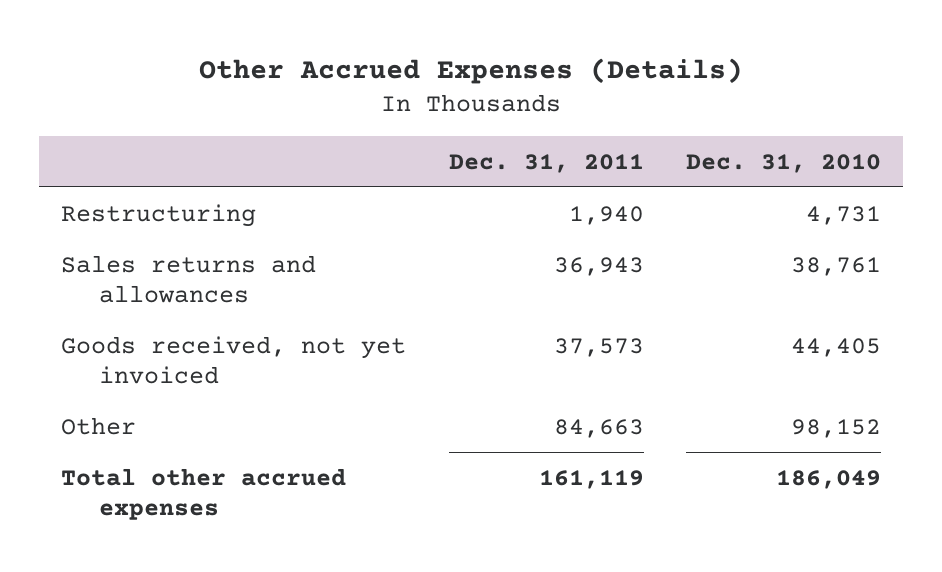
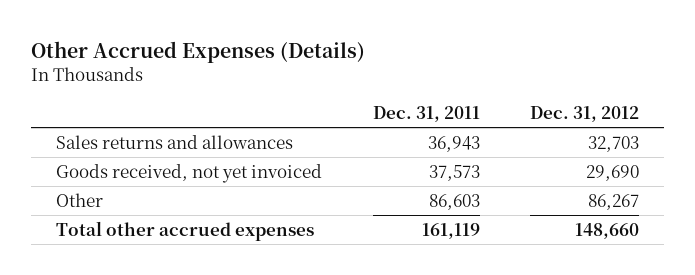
- | Dec. 31, 2011 | Dec. 31, 2010
+ | Dec. 31, 2011 | Dec. 31, 2012
- Restructuring | 1,940 | 4,731
- Other | 84,663 | 98,152
+ Other | 86,603 | 86,267

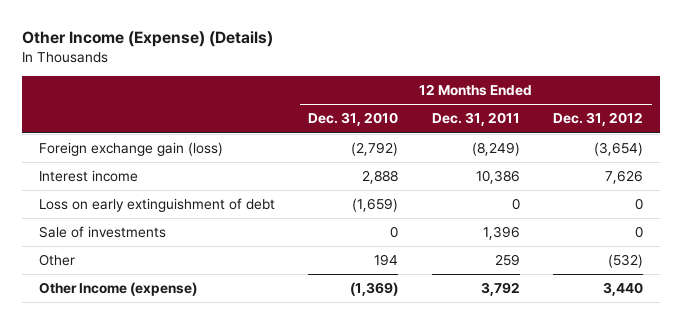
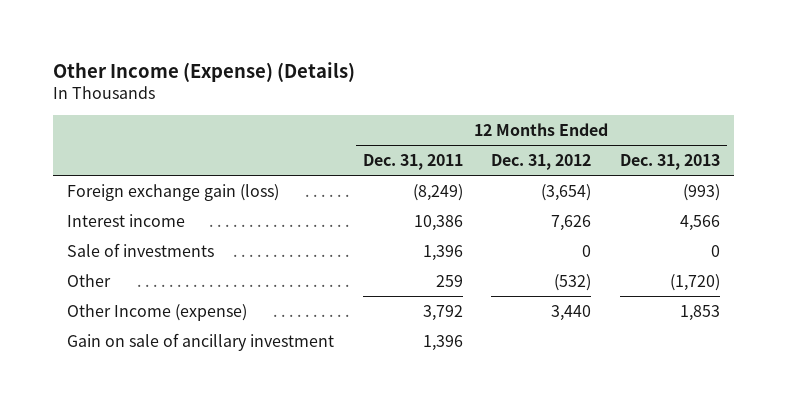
- | 12 Months Ended Dec. 31, 2010 | 12 Months Ended Dec. 31, 2011 | 12 Months Ended Dec. 31, 2012
+ | 12 Months Ended Dec. 31, 2011 | 12 Months Ended Dec. 31, 2012 | 12 Months Ended Dec. 31, 2013
- Loss on early extinguishment of debt | (1,659) | 0 | 0
+ Gain on sale of ancillary investment | 1,396 | |

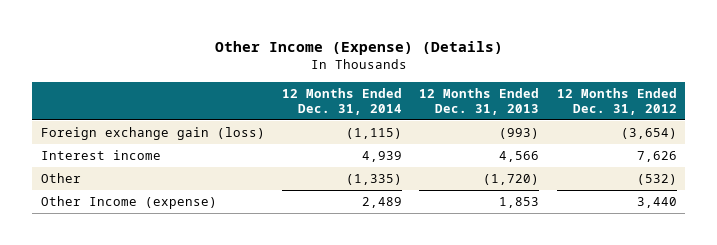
- | 12 Months Ended Dec. 31, 2011 | 12 Months Ended Dec. 31, 2012 | 12 Months Ended Dec. 31, 2013
+ | 12 Months Ended Dec. 31, 2014 | 12 Months Ended Dec. 31, 2013 | 12 Months Ended Dec. 31, 2012
- Sale of investments | 1,396 | 0 | 0
- Gain on sale of ancillary investment | 1,396 | |

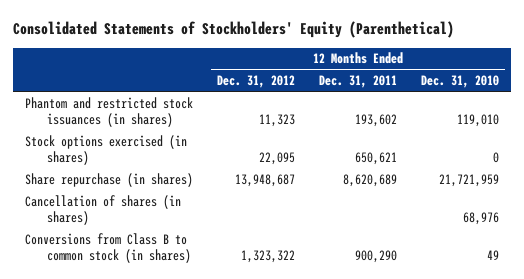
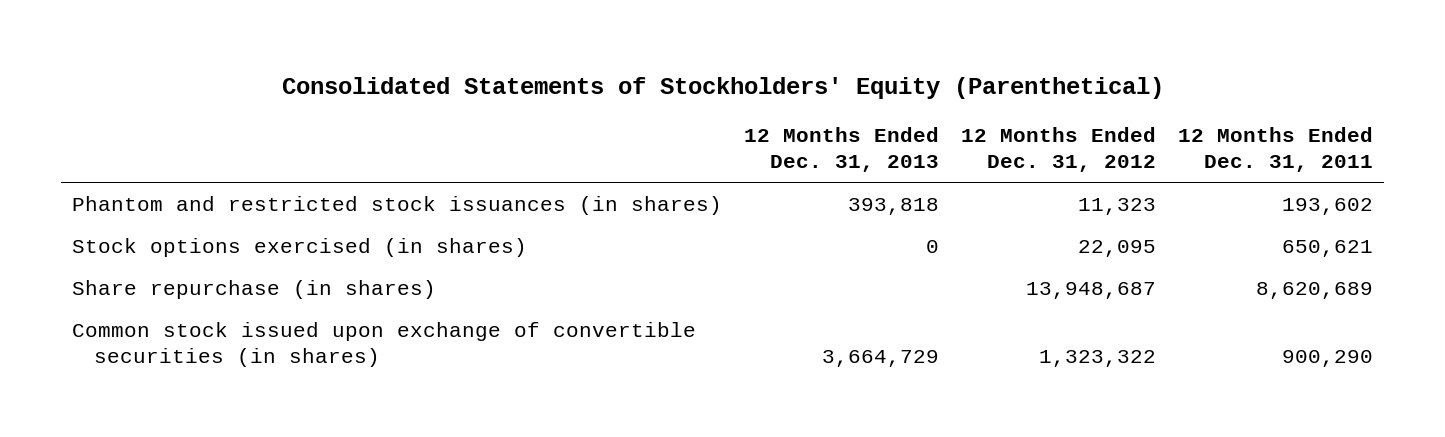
- | 12 Months Ended Dec. 31, 2012 | 12 Months Ended Dec. 31, 2011 | 12 Months Ended Dec. 31, 2010
+ | 12 Months Ended Dec. 31, 2013 | 12 Months Ended Dec. 31, 2012 | 12 Months Ended Dec. 31, 2011
- Cancellation of shares (in shares) | | | 68,976
- Conversions from Class B to common stock (in shares) | 1,323,322 | 900,290 | 49
+ Common stock issued upon exchange of convertible securities (in shares) | 3,664,729 | 1,323,322 | 900,290

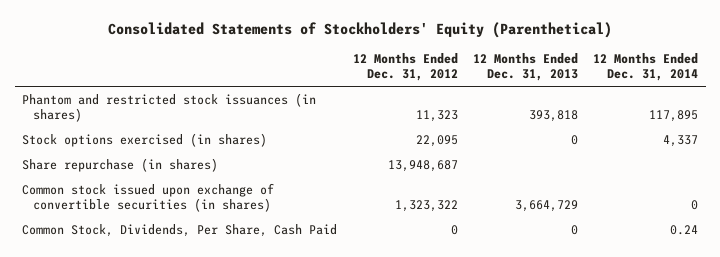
- | 12 Months Ended Dec. 31, 2013 | 12 Months Ended Dec. 31, 2012 | 12 Months Ended Dec. 31, 2011
+ | 12 Months Ended Dec. 31, 2012 | 12 Months Ended Dec. 31, 2013 | 12 Months Ended Dec. 31, 2014
+ Common Stock, Dividends, Per Share, Cash Paid | 0 | 0 | 0.24

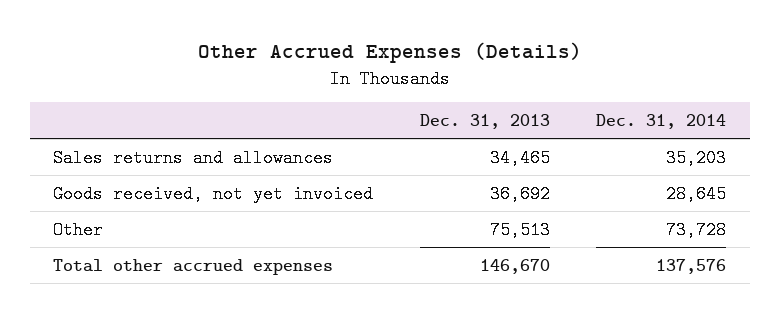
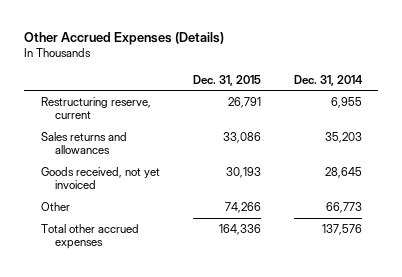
- | Dec. 31, 2013 | Dec. 31, 2014
+ | Dec. 31, 2015 | Dec. 31, 2014
+ Restructuring reserve, current | 26,791 | 6,955
- Other | 75,513 | 73,728
+ Other | 74,266 | 66,773

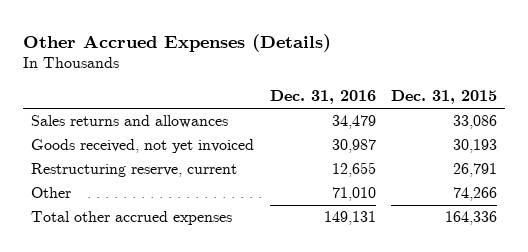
- | Dec. 31, 2015 | Dec. 31, 2014
+ | Dec. 31, 2016 | Dec. 31, 2015
moved down: Restructuring reserve, current | 12,655 | 26,791

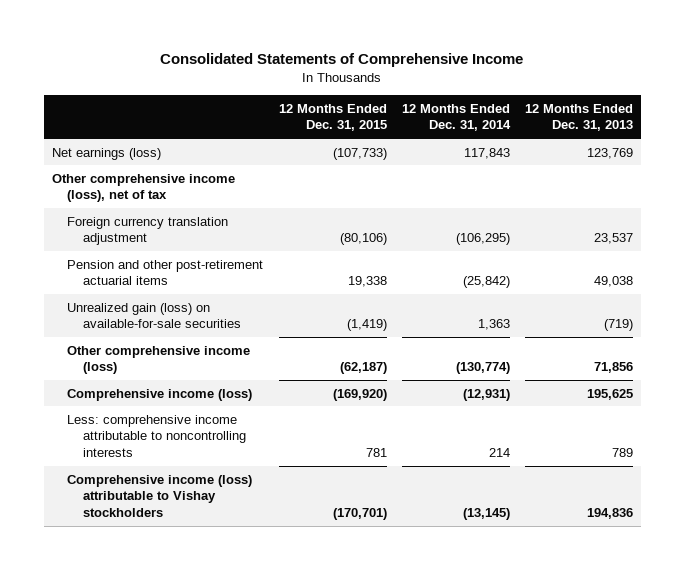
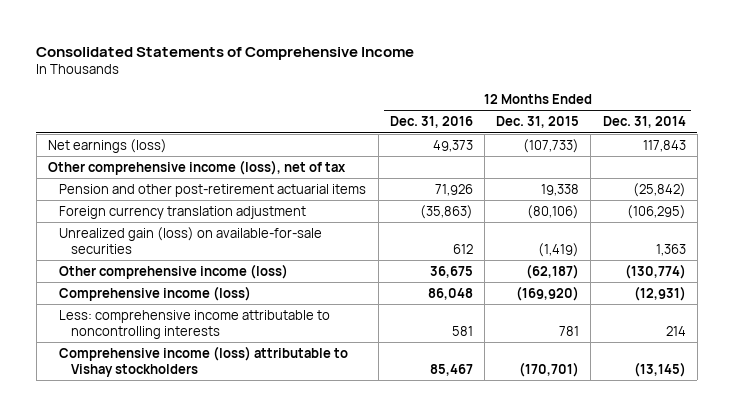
- | 12 Months Ended Dec. 31, 2015 | 12 Months Ended Dec. 31, 2014 | 12 Months Ended Dec. 31, 2013
+ | 12 Months Ended Dec. 31, 2016 | 12 Months Ended Dec. 31, 2015 | 12 Months Ended Dec. 31, 2014
moved down: Foreign currency translation adjustment | (35,863) | (80,106) | (106,295)

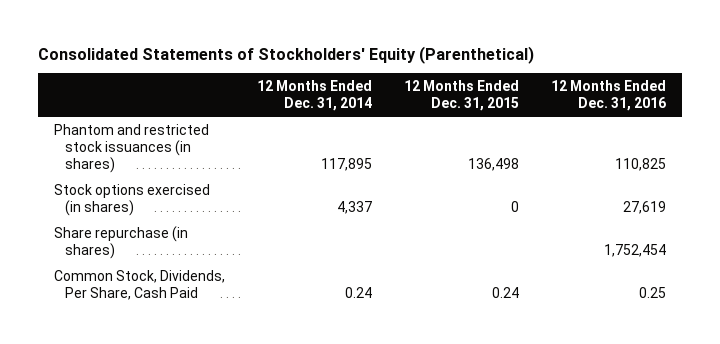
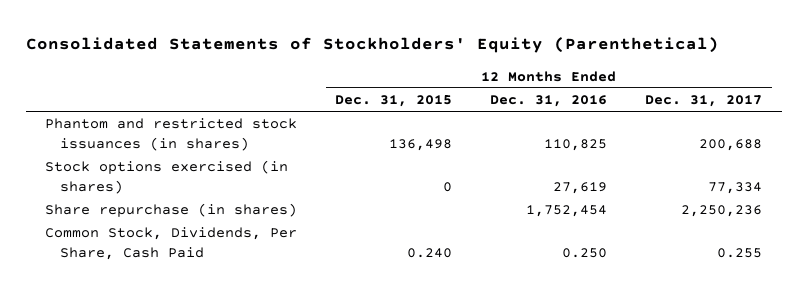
- | 12 Months Ended Dec. 31, 2014 | 12 Months Ended Dec. 31, 2015 | 12 Months Ended Dec. 31, 2016
+ | 12 Months Ended Dec. 31, 2015 | 12 Months Ended Dec. 31, 2016 | 12 Months Ended Dec. 31, 2017
- Common Stock, Dividends, Per Share, Cash Paid | 0.24 | 0.24 | 0.25
+ Common Stock, Dividends, Per Share, Cash Paid | 0.240 | 0.250 | 0.255

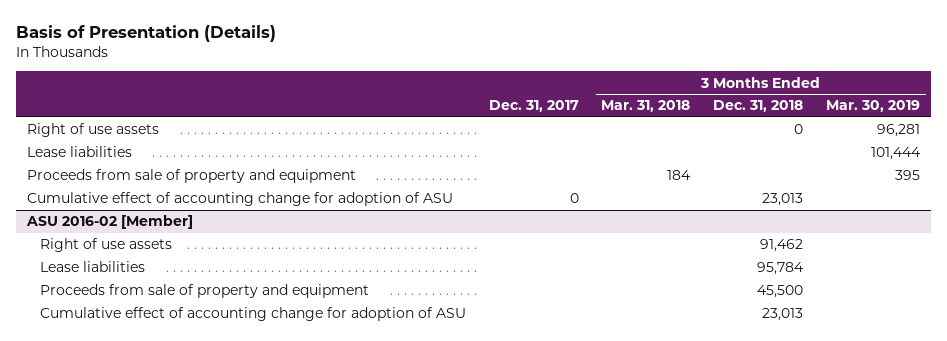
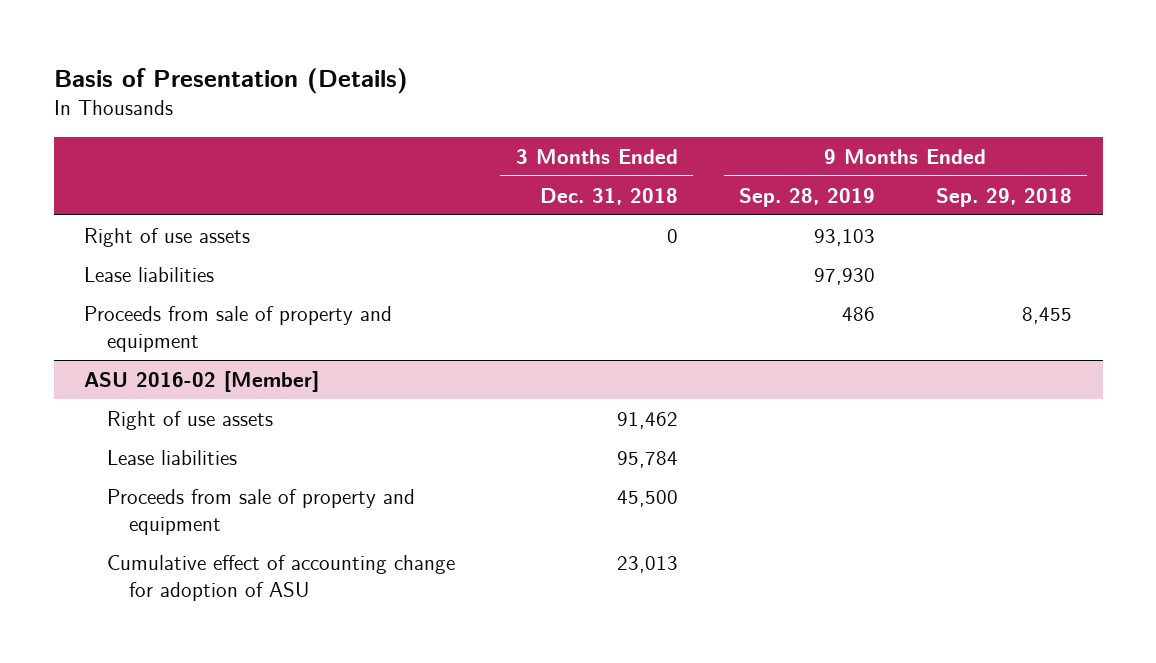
- | Dec. 31, 2017 | 3 Months Ended Mar. 31, 2018 | 3 Months Ended Dec. 31, 2018 | 3 Months Ended Mar. 30, 2019
+ | 3 Months Ended Dec. 31, 2018 | 9 Months Ended Sep. 28, 2019 | 9 Months Ended Sep. 29, 2018
- Cumulative effect of accounting change for adoption of ASU | 0 | | 23,013 |

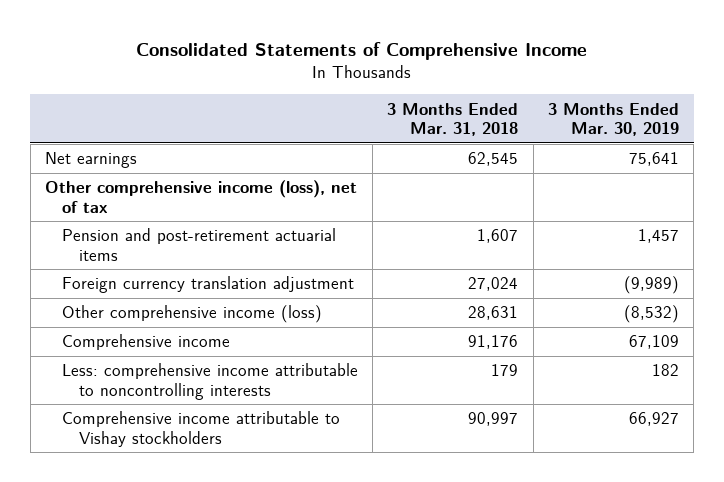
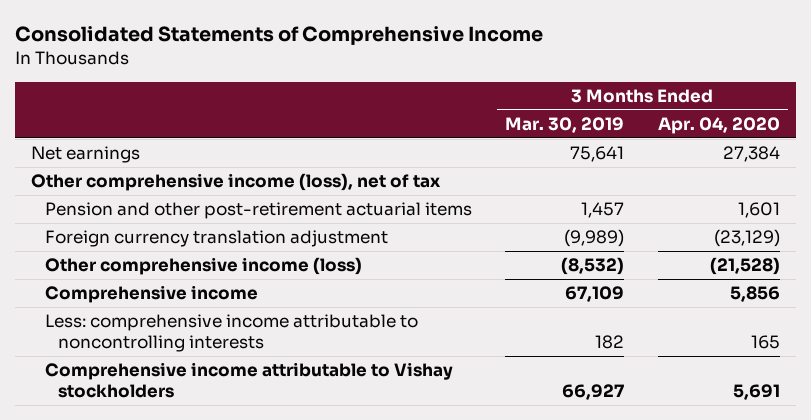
- | 3 Months Ended Mar. 31, 2018 | 3 Months Ended Mar. 30, 2019
+ | 3 Months Ended Mar. 30, 2019 | 3 Months Ended Apr. 04, 2020
- Pension and post-retirement actuarial items | 1,607 | 1,457
+ Pension and other post-retirement actuarial items | 1,457 | 1,601

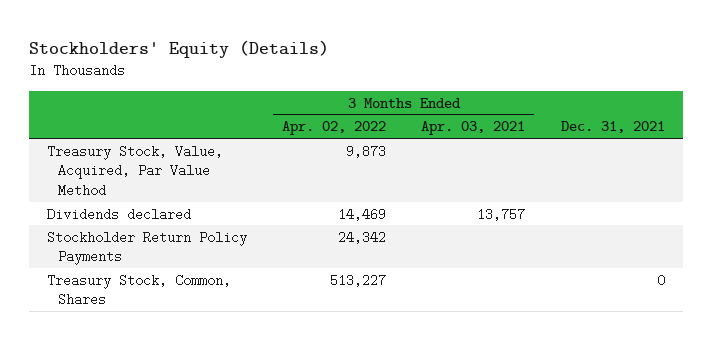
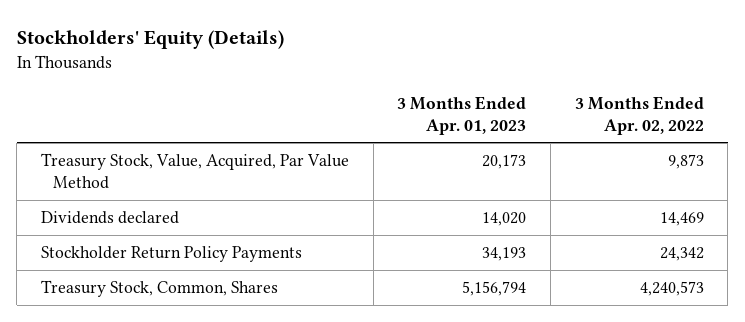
- | 3 Months Ended Apr. 02, 2022 | 3 Months Ended Apr. 03, 2021 | Dec. 31, 2021
+ | 3 Months Ended Apr. 01, 2023 | 3 Months Ended Apr. 02, 2022
- Treasury Stock, Common, Shares | 513,227 | | 0
+ Treasury Stock, Common, Shares | 5,156,794 | 4,240,573

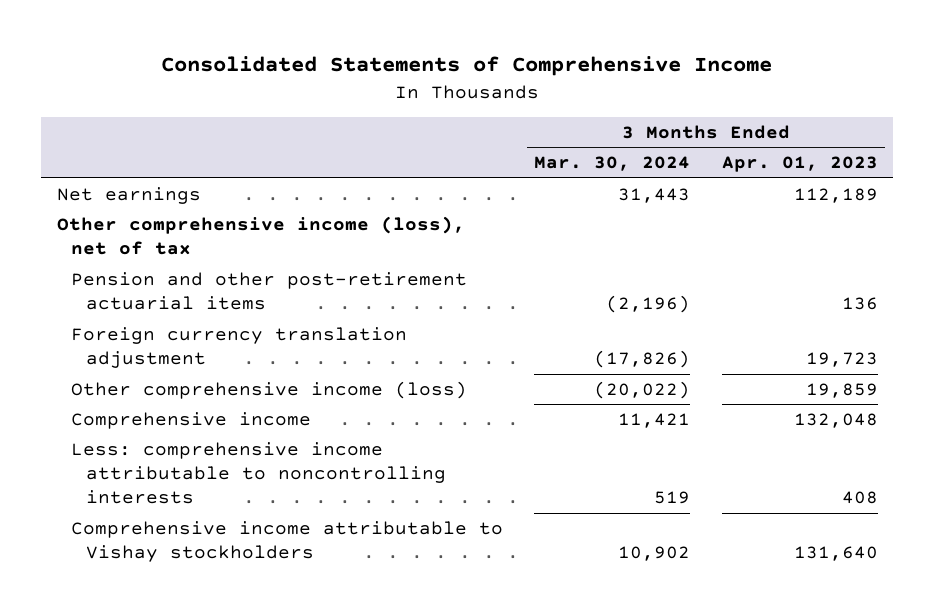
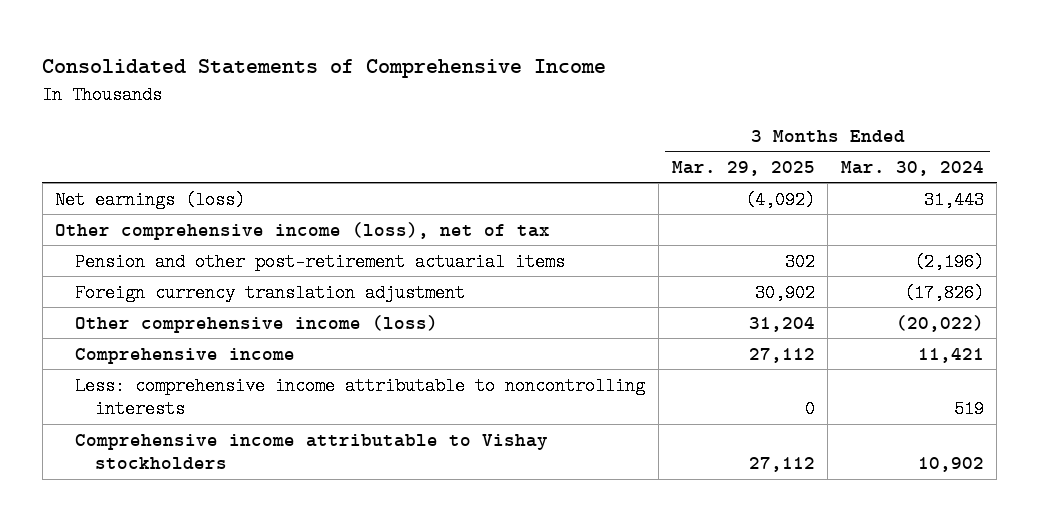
- | 3 Months Ended Mar. 30, 2024 | 3 Months Ended Apr. 01, 2023
+ | 3 Months Ended Mar. 29, 2025 | 3 Months Ended Mar. 30, 2024
- Net earnings | 31,443 | 112,189
+ Net earnings (loss) | (4,092) | 31,443

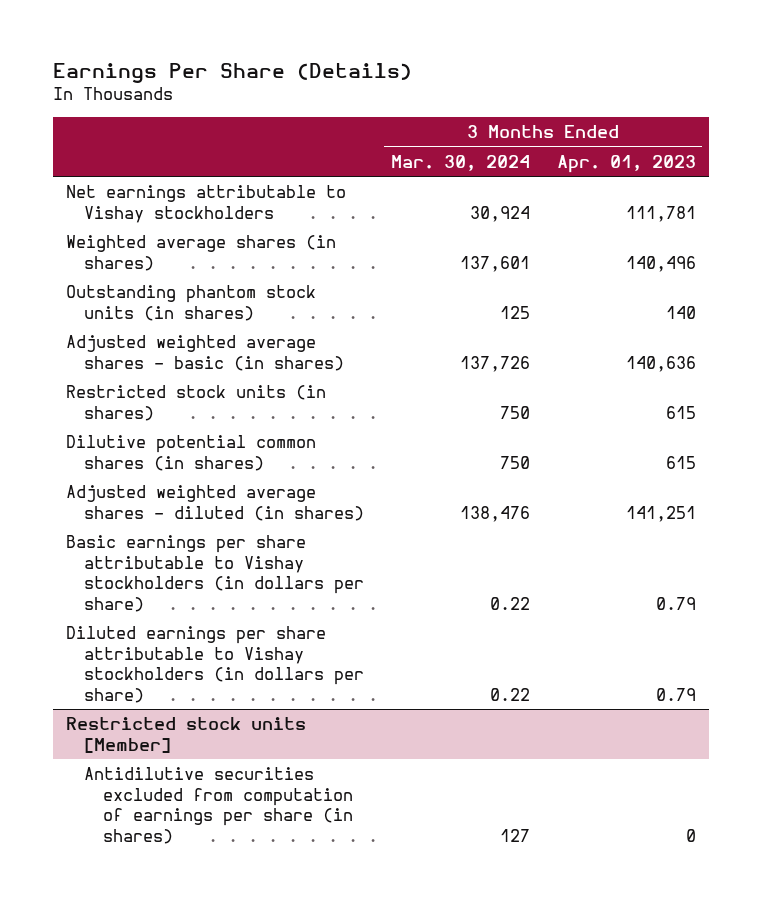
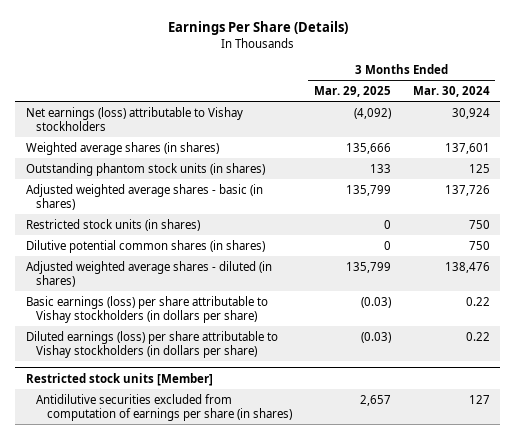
- | 3 Months Ended Mar. 30, 2024 | 3 Months Ended Apr. 01, 2023
+ | 3 Months Ended Mar. 29, 2025 | 3 Months Ended Mar. 30, 2024
- Net earnings attributable to Vishay stockholders | 30,924 | 111,781
+ Net earnings (loss) attributable to Vishay stockholders | (4,092) | 30,924
- Basic earnings per share attributable to Vishay stockholders (in dollars per share) | 0.22 | 0.79
- Diluted earnings per share attributable to Vishay stockholders (in dollars per share) | 0.22 | 0.79
+ Basic earnings (loss) per share attributable to Vishay stockholders (in dollars per share) | (0.03) | 0.22
+ Diluted earnings (loss) per share attributable to Vishay stockholders (in dollars per share) | (0.03) | 0.22

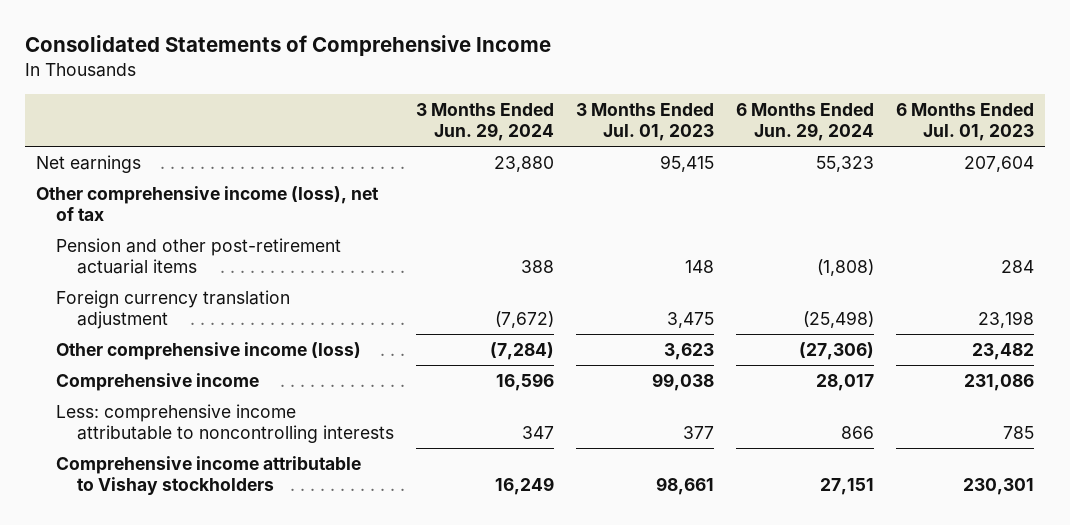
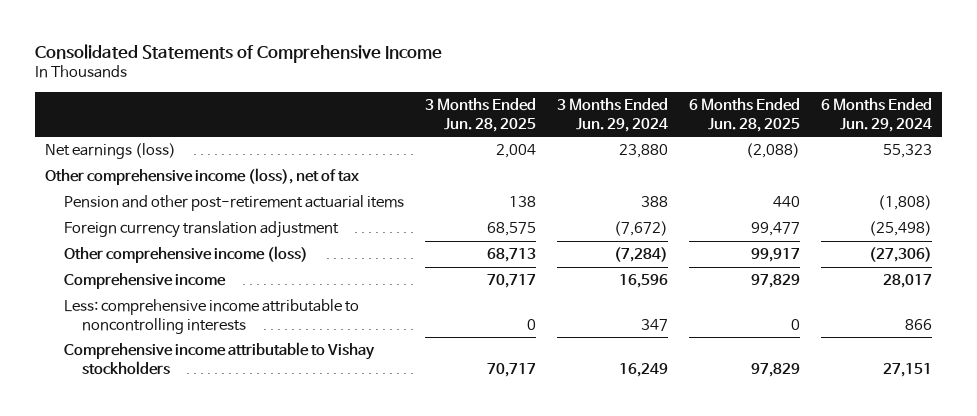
- | 3 Months Ended Jun. 29, 2024 | 3 Months Ended Jul. 01, 2023 | 6 Months Ended Jun. 29, 2024 | 6 Months Ended Jul. 01, 2023
+ | 3 Months Ended Jun. 28, 2025 | 3 Months Ended Jun. 29, 2024 | 6 Months Ended Jun. 28, 2025 | 6 Months Ended Jun. 29, 2024
- Net earnings | 23,880 | 95,415 | 55,323 | 207,604
+ Net earnings (loss) | 2,004 | 23,880 | (2,088) | 55,323

